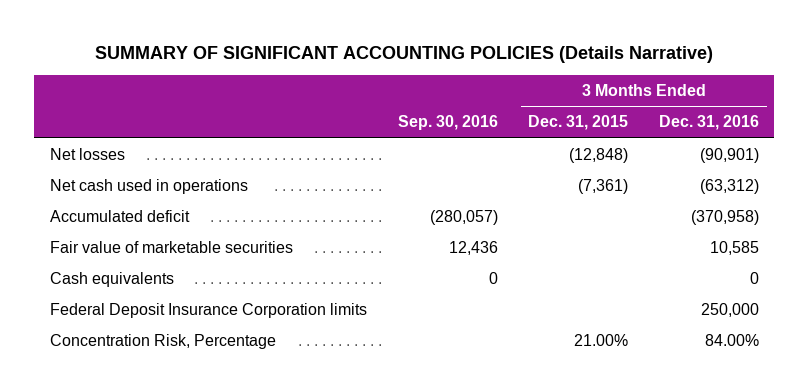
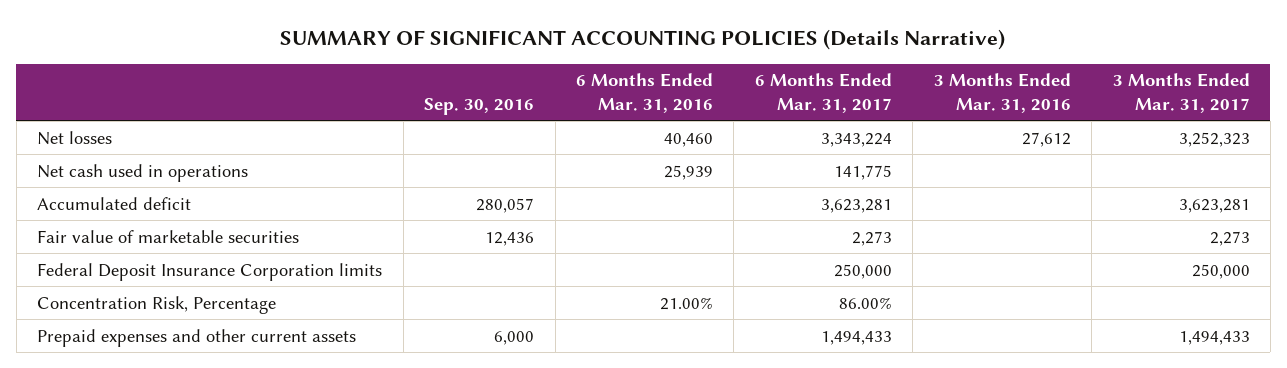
- | Sep. 30, 2016 | 3 Months Ended Dec. 31, 2015 | 3 Months Ended Dec. 31, 2016
+ | Sep. 30, 2016 | 6 Months Ended Mar. 31, 2016 | 6 Months Ended Mar. 31, 2017 | 3 Months Ended Mar. 31, 2016 | 3 Months Ended Mar. 31, 2017
- Accumulated deficit | (280,057) | | (370,958)
+ Accumulated deficit | 280,057 | | 3,623,281 | | 3,623,281
- Cash equivalents | 0 | | 0
+ Prepaid expenses and other current assets | 6,000 | | 1,494,433 | | 1,494,433

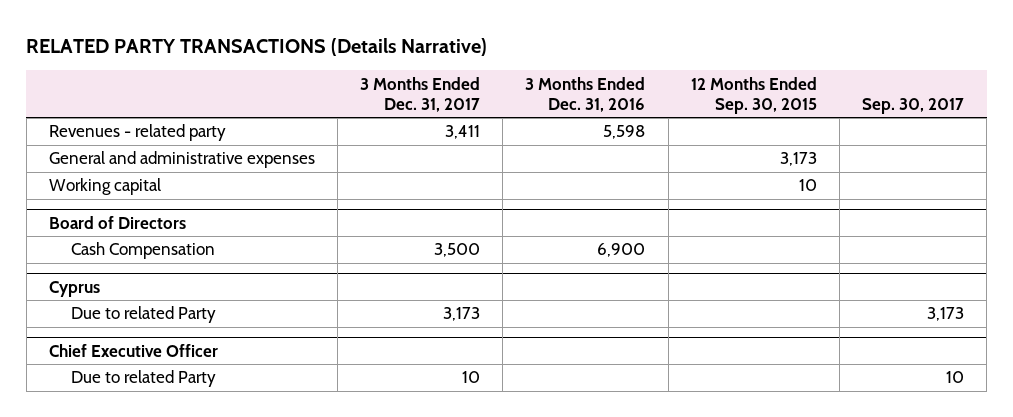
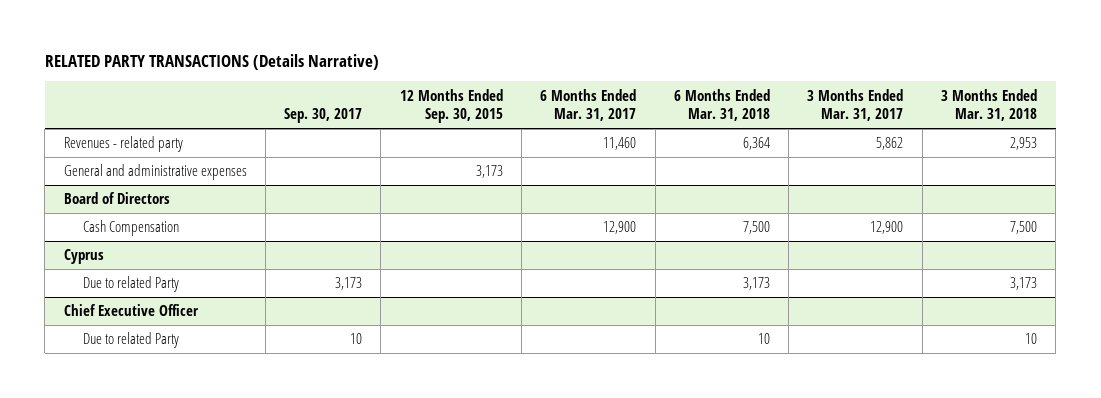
- | 3 Months Ended Dec. 31, 2017 | 3 Months Ended Dec. 31, 2016 | 12 Months Ended Sep. 30, 2015 | Sep. 30, 2017
+ | Sep. 30, 2017 | 12 Months Ended Sep. 30, 2015 | 6 Months Ended Mar. 31, 2017 | 6 Months Ended Mar. 31, 2018 | 3 Months Ended Mar. 31, 2017 | 3 Months Ended Mar. 31, 2018
- Working capital | | | 10 |

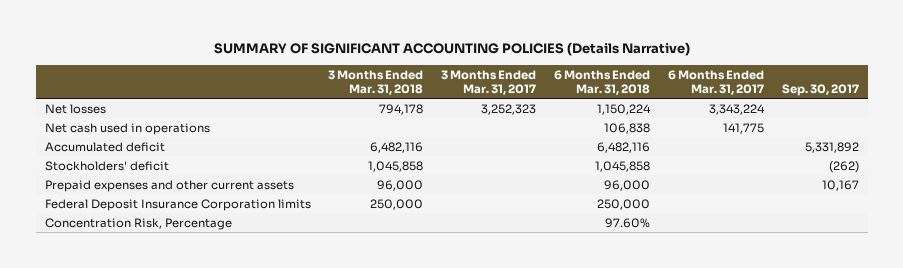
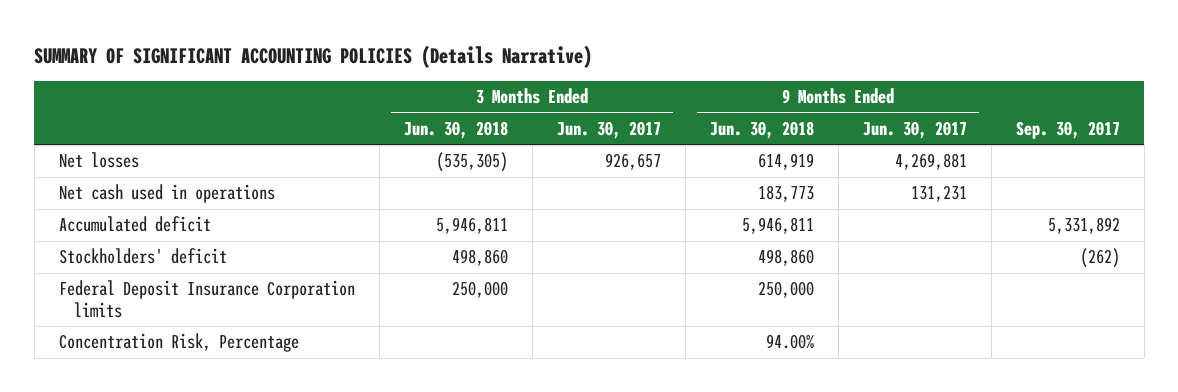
- | 3 Months Ended Mar. 31, 2018 | 3 Months Ended Mar. 31, 2017 | 6 Months Ended Mar. 31, 2018 | 6 Months Ended Mar. 31, 2017 | Sep. 30, 2017
+ | 3 Months Ended Jun. 30, 2018 | 3 Months Ended Jun. 30, 2017 | 9 Months Ended Jun. 30, 2018 | 9 Months Ended Jun. 30, 2017 | Sep. 30, 2017
- Prepaid expenses and other current assets | 96,000 | | 96,000 | | 10,167

